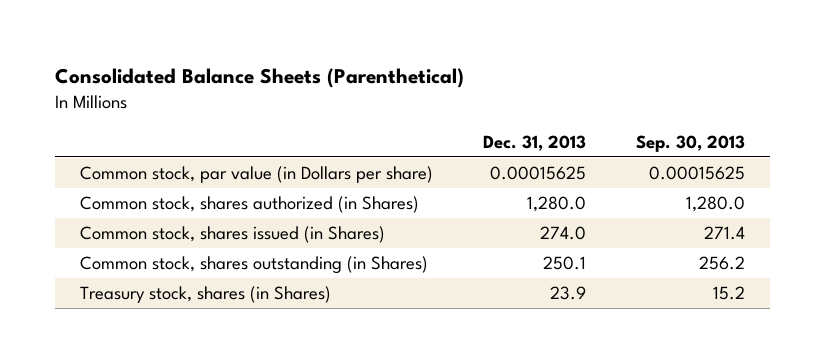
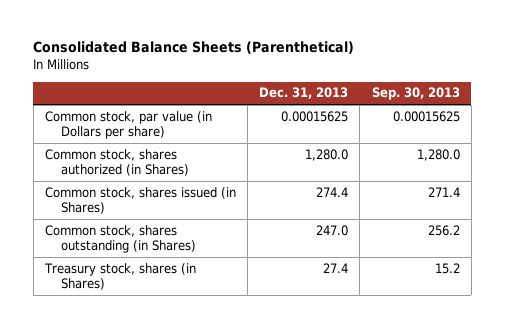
- Common stock, shares issued (in Shares) | 274.0 | 271.4
- Common stock, shares outstanding (in Shares) | 250.1 | 256.2
- Treasury stock, shares (in Shares) | 23.9 | 15.2
+ Common stock, shares issued (in Shares) | 274.4 | 271.4
+ Common stock, shares outstanding (in Shares) | 247.0 | 256.2
+ Treasury stock, shares (in Shares) | 27.4 | 15.2

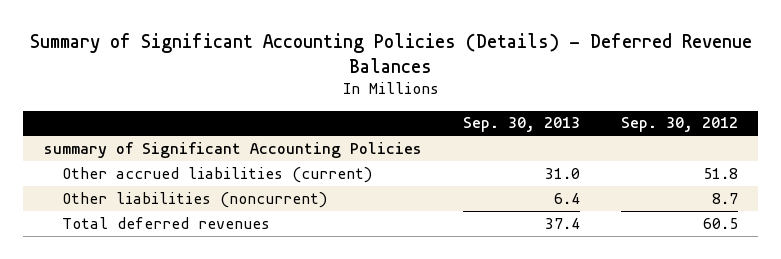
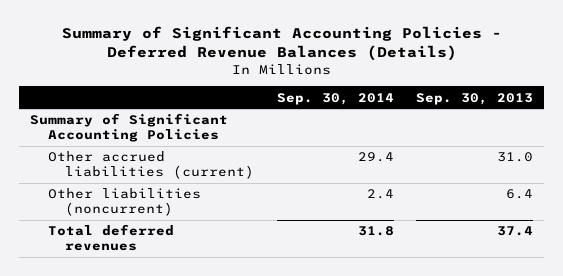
- Summary of Significant Accounting Policies (Details) - Deferred Revenue Balances
+ Summary of Significant Accounting Policies - Deferred Revenue Balances (Details)
- | Sep. 30, 2013 | Sep. 30, 2012
+ | Sep. 30, 2014 | Sep. 30, 2013
- summary of Significant Accounting Policies
+ Summary of Significant Accounting Policies

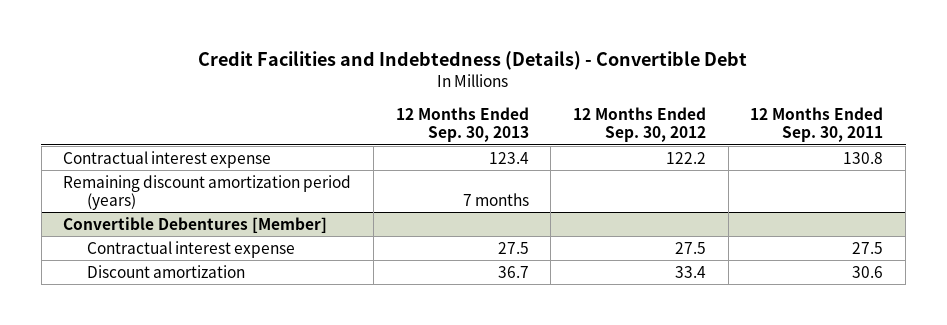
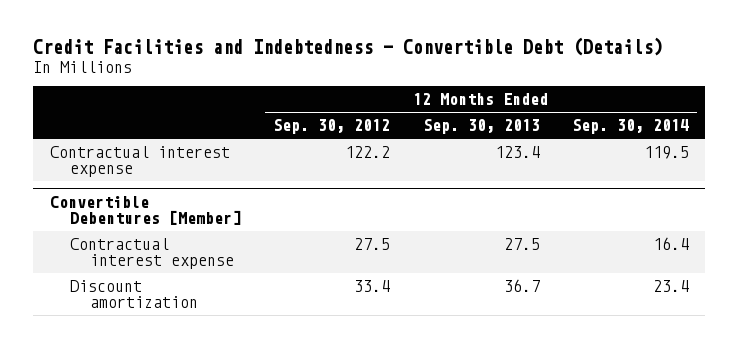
- Credit Facilities and Indebtedness (Details) - Convertible Debt
+ Credit Facilities and Indebtedness - Convertible Debt (Details)
- | 12 Months Ended Sep. 30, 2013 | 12 Months Ended Sep. 30, 2012 | 12 Months Ended Sep. 30, 2011
+ | 12 Months Ended Sep. 30, 2012 | 12 Months Ended Sep. 30, 2013 | 12 Months Ended Sep. 30, 2014
- Remaining discount amortization period (years) | 7 months | |

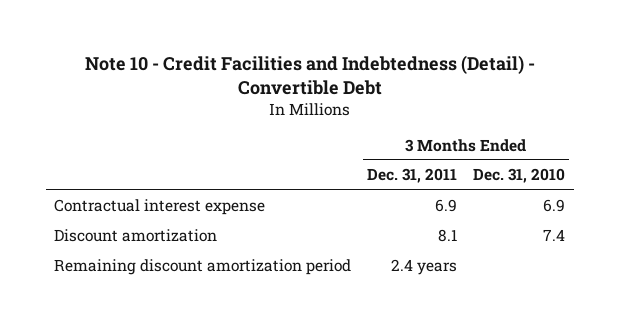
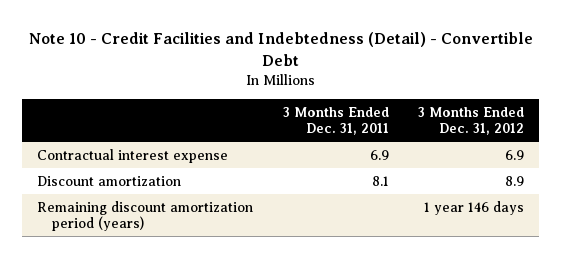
- | 3 Months Ended Dec. 31, 2011 | 3 Months Ended Dec. 31, 2010
+ | 3 Months Ended Dec. 31, 2011 | 3 Months Ended Dec. 31, 2012
- Remaining discount amortization period | 2.4 years |
+ Remaining discount amortization period (years) | | 1 year 146 days

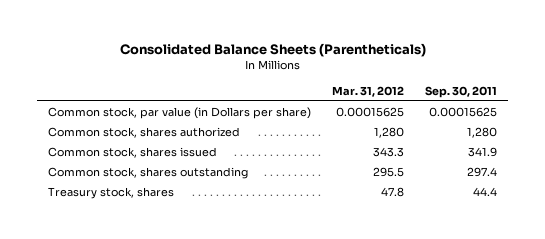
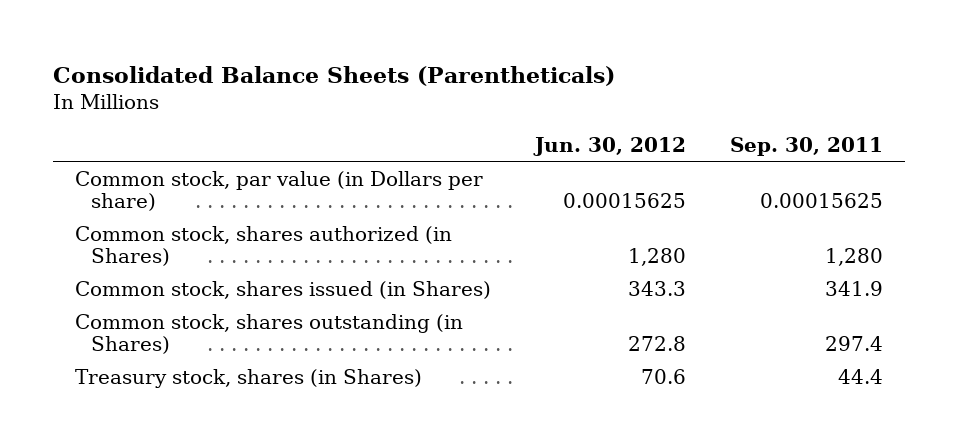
- | Mar. 31, 2012 | Sep. 30, 2011
+ | Jun. 30, 2012 | Sep. 30, 2011
- Common stock, shares authorized | 1,280 | 1,280
- Common stock, shares issued | 343.3 | 341.9
- Common stock, shares outstanding | 295.5 | 297.4
- Treasury stock, shares | 47.8 | 44.4
+ Common stock, shares authorized (in Shares) | 1,280 | 1,280
+ Common stock, shares issued (in Shares) | 343.3 | 341.9
+ Common stock, shares outstanding (in Shares) | 272.8 | 297.4
+ Treasury stock, shares (in Shares) | 70.6 | 44.4

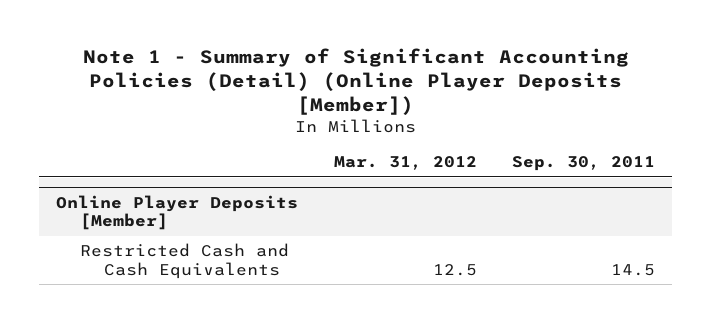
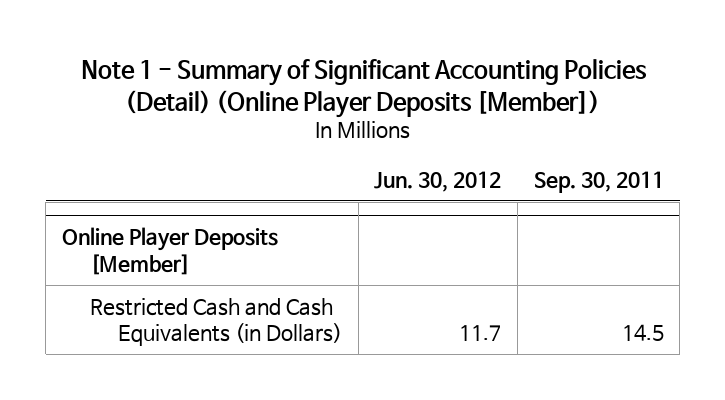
- | Mar. 31, 2012 | Sep. 30, 2011
+ | Jun. 30, 2012 | Sep. 30, 2011
@ Online Player Deposits [Member]
- Restricted Cash and Cash Equivalents | 12.5 | 14.5
+ Restricted Cash and Cash Equivalents (in Dollars) | 11.7 | 14.5

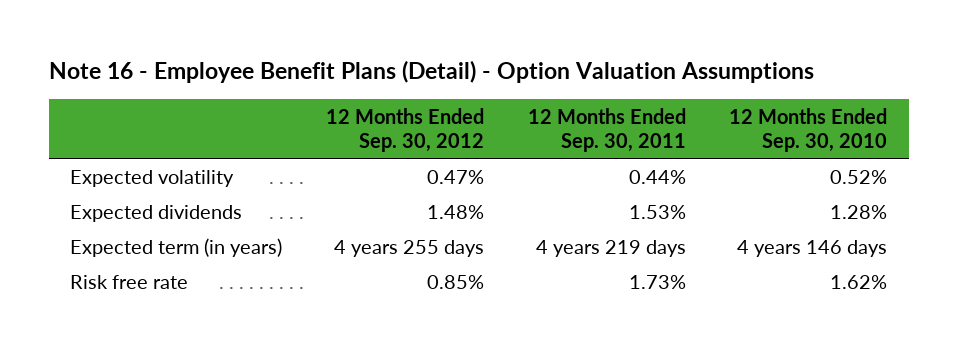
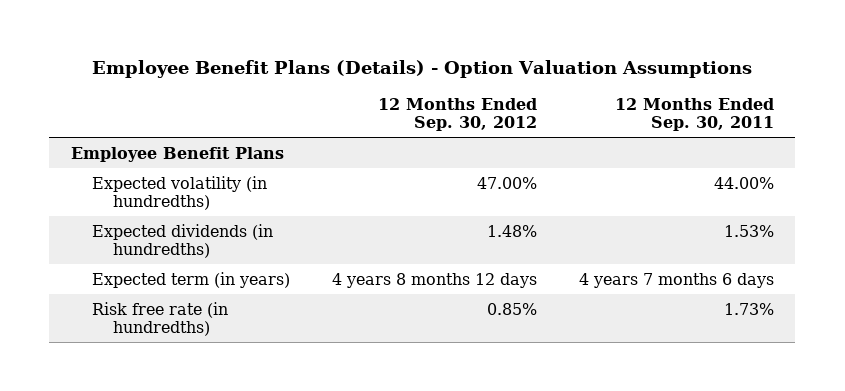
- Note 16 - Employee Benefit Plans (Detail) - Option Valuation Assumptions
+ Employee Benefit Plans (Details) - Option Valuation Assumptions
- | 12 Months Ended Sep. 30, 2012 | 12 Months Ended Sep. 30, 2011 | 12 Months Ended Sep. 30, 2010
+ | 12 Months Ended Sep. 30, 2012 | 12 Months Ended Sep. 30, 2011
- Expected volatility | 0.47% | 0.44% | 0.52%
- Expected dividends | 1.48% | 1.53% | 1.28%
- Expected term (in years) | 4 years 255 days | 4 years 219 days | 4 years 146 days
- Risk free rate | 0.85% | 1.73% | 1.62%
+ Employee Benefit Plans
+ Expected volatility (in hundredths) | 47.00% | 44.00%
+ Expected dividends (in hundredths) | 1.48% | 1.53%
+ Expected term (in years) | 4 years 8 months 12 days | 4 years 7 months 6 days
+ Risk free rate (in hundredths) | 0.85% | 1.73%

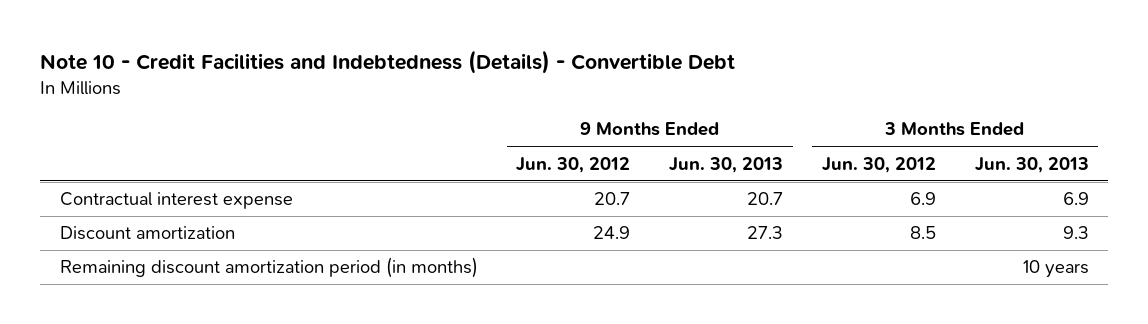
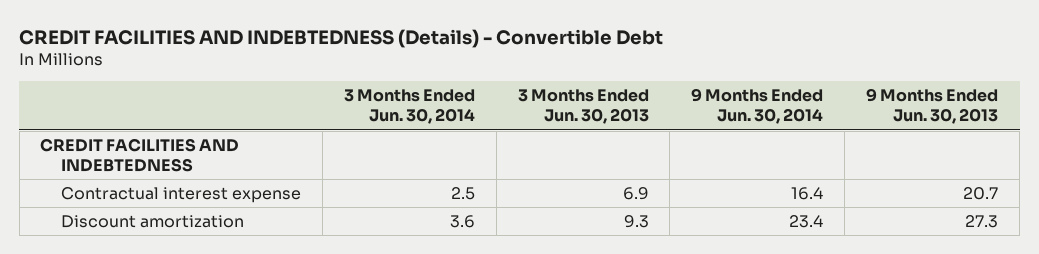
- Note 10 - Credit Facilities and Indebtedness (Details) - Convertible Debt
+ CREDIT FACILITIES AND INDEBTEDNESS (Details) - Convertible Debt
- | 9 Months Ended Jun. 30, 2012 | 9 Months Ended Jun. 30, 2013 | 3 Months Ended Jun. 30, 2012 | 3 Months Ended Jun. 30, 2013
+ | 3 Months Ended Jun. 30, 2014 | 3 Months Ended Jun. 30, 2013 | 9 Months Ended Jun. 30, 2014 | 9 Months Ended Jun. 30, 2013
+ CREDIT FACILITIES AND INDEBTEDNESS
- Remaining discount amortization period (in months) | | | | 10 years

